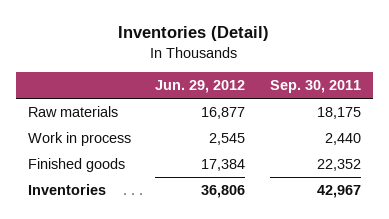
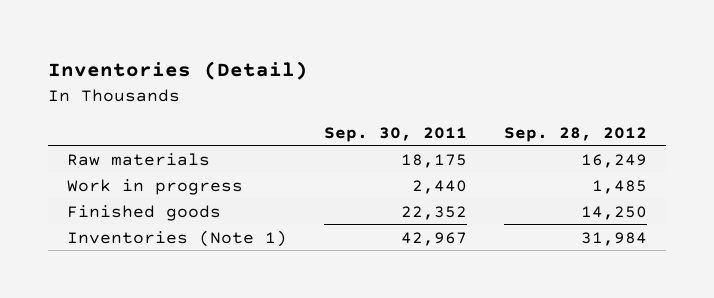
- | Jun. 29, 2012 | Sep. 30, 2011
+ | Sep. 30, 2011 | Sep. 28, 2012
- Work in process | 2,545 | 2,440
+ Work in progress | 2,440 | 1,485
- Inventories | 36,806 | 42,967
+ Inventories (Note 1) | 42,967 | 31,984

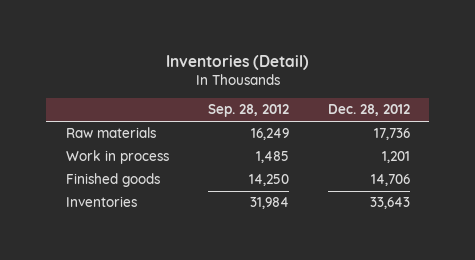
- | Sep. 30, 2011 | Sep. 28, 2012
+ | Sep. 28, 2012 | Dec. 28, 2012
- Work in progress | 2,440 | 1,485
+ Work in process | 1,485 | 1,201
- Inventories (Note 1) | 42,967 | 31,984
+ Inventories | 31,984 | 33,643

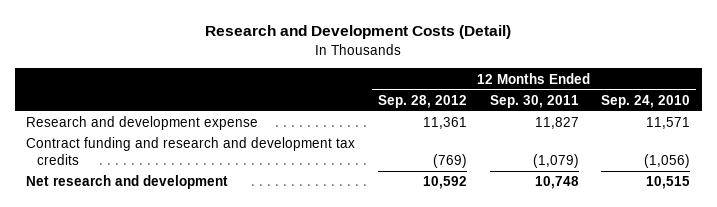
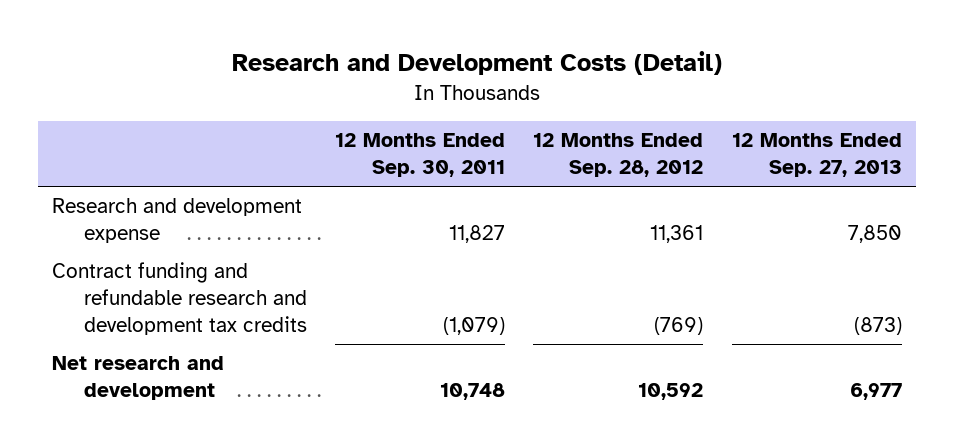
- | 12 Months Ended Sep. 28, 2012 | 12 Months Ended Sep. 30, 2011 | 12 Months Ended Sep. 24, 2010
+ | 12 Months Ended Sep. 30, 2011 | 12 Months Ended Sep. 28, 2012 | 12 Months Ended Sep. 27, 2013
- Contract funding and research and development tax credits | (769) | (1,079) | (1,056)
+ Contract funding and refundable research and development tax credits | (1,079) | (769) | (873)

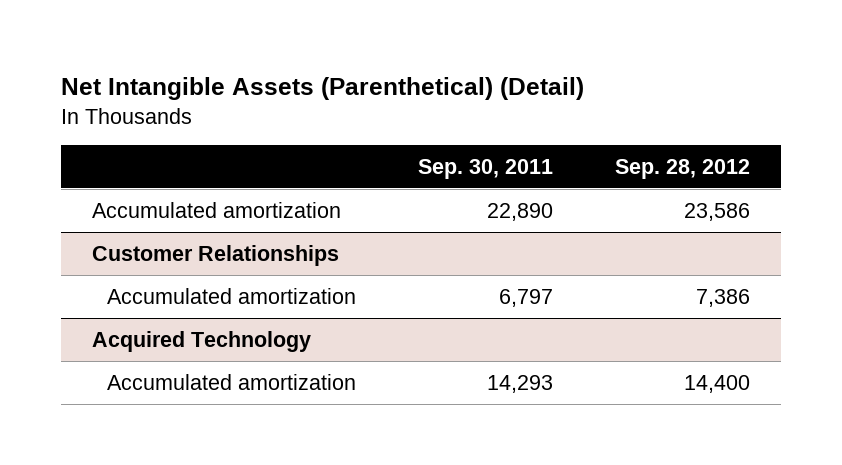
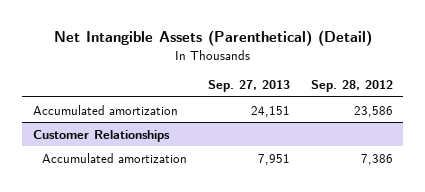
- | Sep. 30, 2011 | Sep. 28, 2012
+ | Sep. 27, 2013 | Sep. 28, 2012
- Acquired Technology
- Accumulated amortization | 14,293 | 14,400

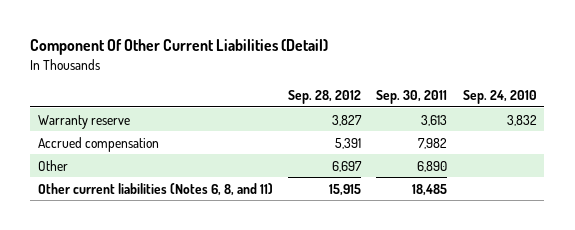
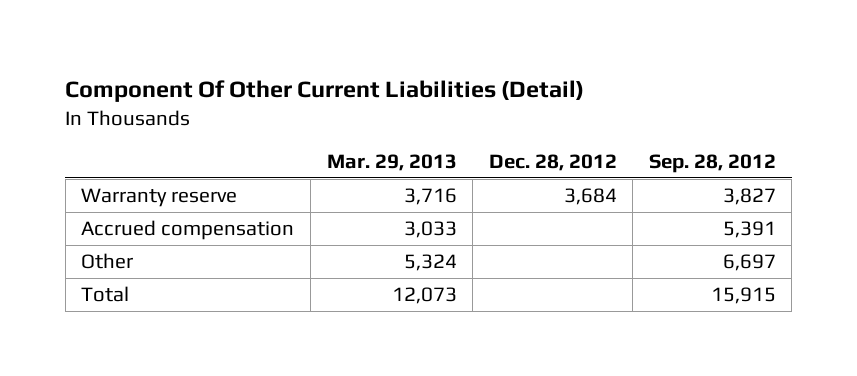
- | Sep. 28, 2012 | Sep. 30, 2011 | Sep. 24, 2010
+ | Mar. 29, 2013 | Dec. 28, 2012 | Sep. 28, 2012
- Other current liabilities (Notes 6, 8, and 11) | 15,915 | 18,485 |
+ Total | 12,073 | | 15,915

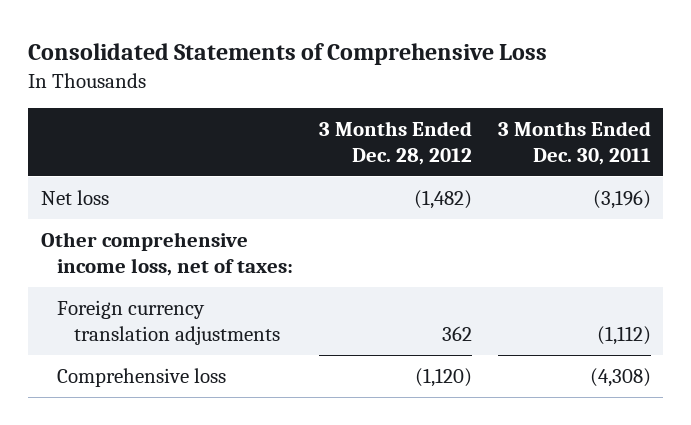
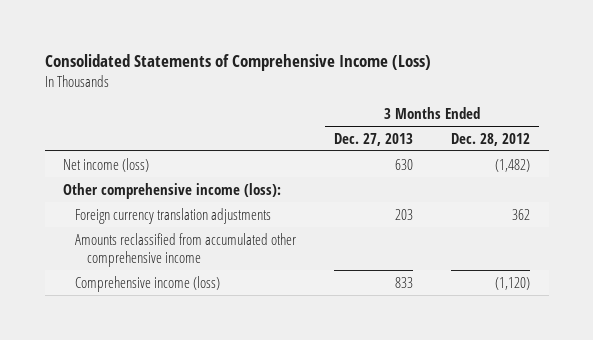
- Consolidated Statements of Comprehensive Loss
+ Consolidated Statements of Comprehensive Income (Loss)
- | 3 Months Ended Dec. 28, 2012 | 3 Months Ended Dec. 30, 2011
+ | 3 Months Ended Dec. 27, 2013 | 3 Months Ended Dec. 28, 2012
- Net loss | (1,482) | (3,196)
- Other comprehensive income loss, net of taxes:
+ Net income (loss) | 630 | (1,482)
+ Other comprehensive income (loss):
- Comprehensive loss | (1,120) | (4,308)
+ Amounts reclassified from accumulated other comprehensive income
+ Comprehensive income (loss) | 833 | (1,120)

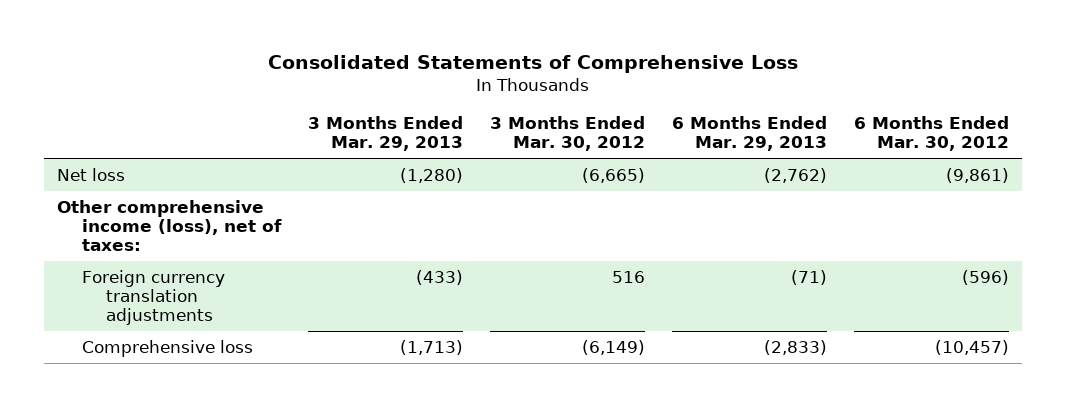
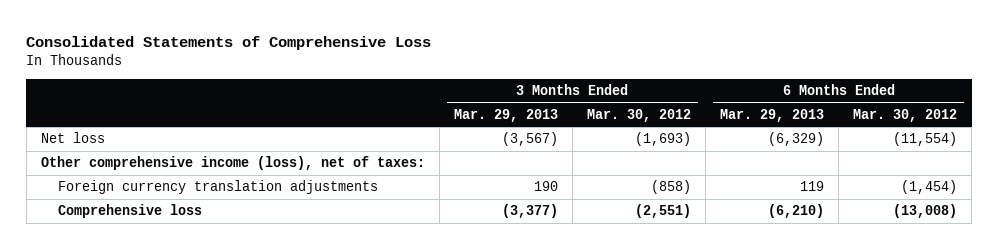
- Net loss | (1,280) | (6,665) | (2,762) | (9,861)
+ Net loss | (3,567) | (1,693) | (6,329) | (11,554)
- Foreign currency translation adjustments | (433) | 516 | (71) | (596)
- Comprehensive loss | (1,713) | (6,149) | (2,833) | (10,457)
+ Foreign currency translation adjustments | 190 | (858) | 119 | (1,454)
+ Comprehensive loss | (3,377) | (2,551) | (6,210) | (13,008)

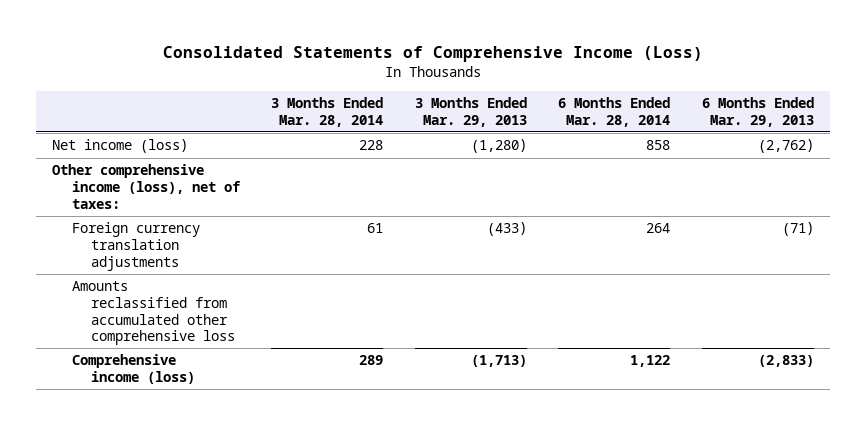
- Consolidated Statements of Comprehensive Loss
+ Consolidated Statements of Comprehensive Income (Loss)
- | 3 Months Ended Mar. 29, 2013 | 3 Months Ended Mar. 30, 2012 | 6 Months Ended Mar. 29, 2013 | 6 Months Ended Mar. 30, 2012
+ | 3 Months Ended Mar. 28, 2014 | 3 Months Ended Mar. 29, 2013 | 6 Months Ended Mar. 28, 2014 | 6 Months Ended Mar. 29, 2013
- Net loss | (3,567) | (1,693) | (6,329) | (11,554)
+ Net income (loss) | 228 | (1,280) | 858 | (2,762)
- Foreign currency translation adjustments | 190 | (858) | 119 | (1,454)
- Comprehensive loss | (3,377) | (2,551) | (6,210) | (13,008)
+ Foreign currency translation adjustments | 61 | (433) | 264 | (71)
+ Amounts reclassified from accumulated other comprehensive loss
+ Comprehensive income (loss) | 289 | (1,713) | 1,122 | (2,833)

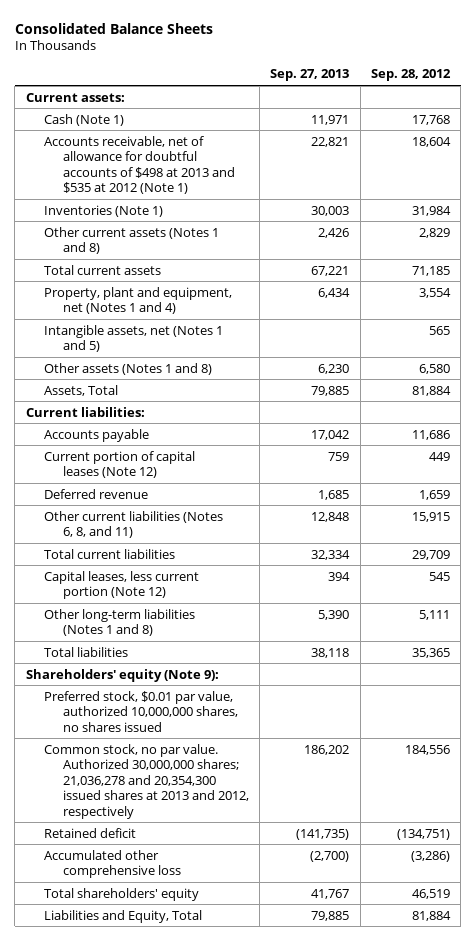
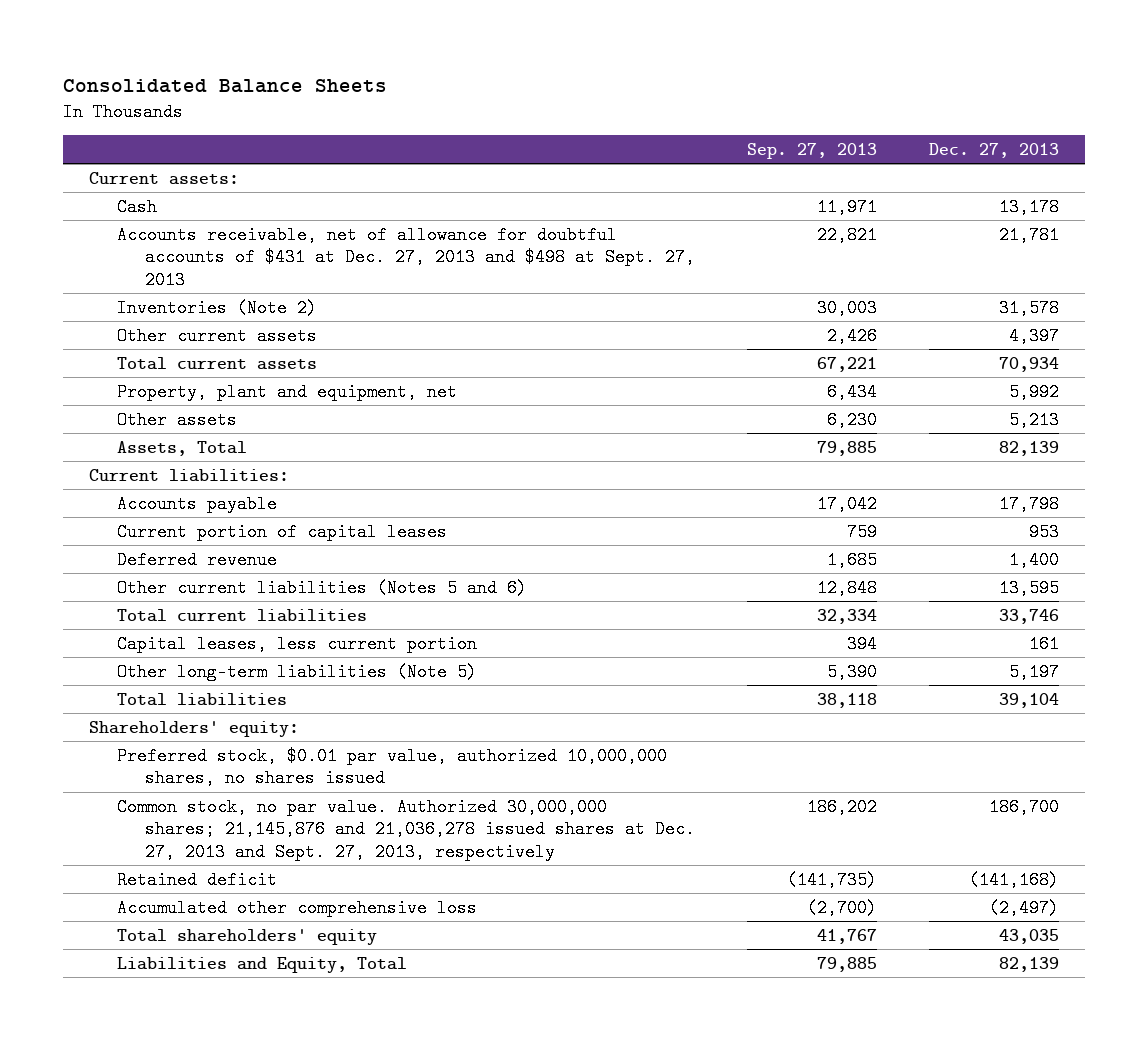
- | Sep. 27, 2013 | Sep. 28, 2012
+ | Sep. 27, 2013 | Dec. 27, 2013
- Cash (Note 1) | 11,971 | 17,768
- Accounts receivable, net of allowance for doubtful accounts of $498 at 2013 and $535 at 2012 (Note 1) | 22,821 | 18,604
- Inventories (Note 1) | 30,003 | 31,984
- Other current assets (Notes 1 and 8) | 2,426 | 2,829
+ Cash | 11,971 | 13,178
+ Accounts receivable, net of allowance for doubtful accounts of $431 at Dec. 27, 2013 and $498 at Sept. 27, 2013 | 22,821 | 21,781
+ Inventories (Note 2) | 30,003 | 31,578
+ Other current assets | 2,426 | 4,397
- Property, plant and equipment, net (Notes 1 and 4) | 6,434 | 3,554
- Intangible assets, net (Notes 1 and 5) | | 565
- Other assets (Notes 1 and 8) | 6,230 | 6,580
+ Property, plant and equipment, net | 6,434 | 5,992
+ Other assets | 6,230 | 5,213
- Current portion of capital leases (Note 12) | 759 | 449
+ Current portion of capital leases | 759 | 953
- Other current liabilities (Notes 6, 8, and 11) | 12,848 | 15,915
+ Other current liabilities (Notes 5 and 6) | 12,848 | 13,595
- Capital leases, less current portion (Note 12) | 394 | 545
- Other long-term liabilities (Notes 1 and 8) | 5,390 | 5,111
+ Capital leases, less current portion | 394 | 161
+ Other long-term liabilities (Note 5) | 5,390 | 5,197
- Shareholders' equity (Note 9):
+ Shareholders' equity:
- Common stock, no par value. Authorized 30,000,000 shares; 21,036,278 and 20,354,300 issued shares at 2013 and 2012, respectively | 186,202 | 184,556
+ Common stock, no par value. Authorized 30,000,000 shares; 21,145,876 and 21,036,278 issued shares at Dec. 27, 2013 and Sept. 27, 2013, respectively | 186,202 | 186,700

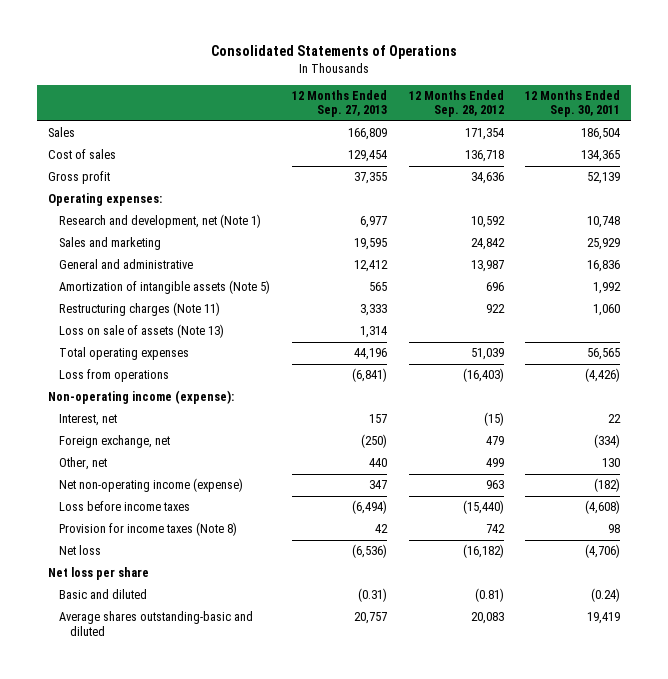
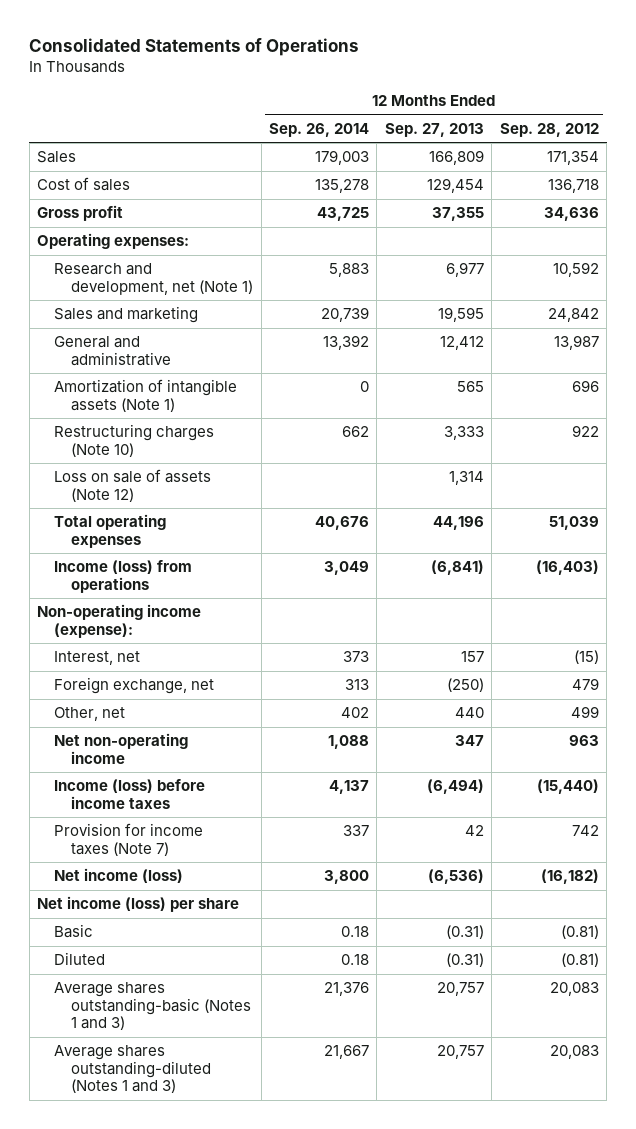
- | 12 Months Ended Sep. 27, 2013 | 12 Months Ended Sep. 28, 2012 | 12 Months Ended Sep. 30, 2011
+ | 12 Months Ended Sep. 26, 2014 | 12 Months Ended Sep. 27, 2013 | 12 Months Ended Sep. 28, 2012
- Amortization of intangible assets (Note 5) | 565 | 696 | 1,992
- Restructuring charges (Note 11) | 3,333 | 922 | 1,060
- Loss on sale of assets (Note 13) | 1,314 | |
+ Amortization of intangible assets (Note 1) | 0 | 565 | 696
+ Restructuring charges (Note 10) | 662 | 3,333 | 922
+ Loss on sale of assets (Note 12) | | 1,314 |
- Loss from operations | (6,841) | (16,403) | (4,426)
+ Income (loss) from operations | 3,049 | (6,841) | (16,403)
- Net non-operating income (expense) | 347 | 963 | (182)
- Loss before income taxes | (6,494) | (15,440) | (4,608)
- Provision for income taxes (Note 8) | 42 | 742 | 98
- Net loss | (6,536) | (16,182) | (4,706)
- Net loss per share
- Basic and diluted | (0.31) | (0.81) | (0.24)
- Average shares outstanding-basic and diluted | 20,757 | 20,083 | 19,419
+ Net non-operating income | 1,088 | 347 | 963
+ Income (loss) before income taxes | 4,137 | (6,494) | (15,440)
+ Provision for income taxes (Note 7) | 337 | 42 | 742
+ Net income (loss) | 3,800 | (6,536) | (16,182)
+ Net income (loss) per share
+ Basic | 0.18 | (0.31) | (0.81)
+ Diluted | 0.18 | (0.31) | (0.81)
+ Average shares outstanding-basic (Notes 1 and 3) | 21,376 | 20,757 | 20,083
+ Average shares outstanding-diluted (Notes 1 and 3) | 21,667 | 20,757 | 20,083

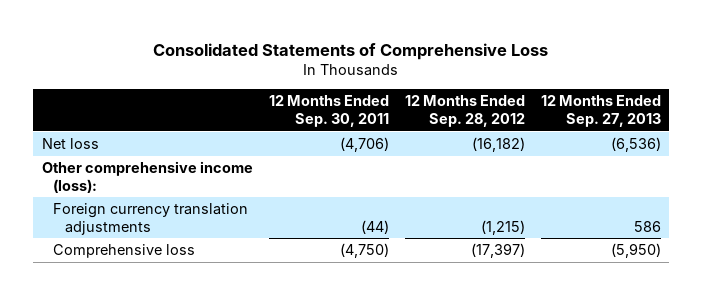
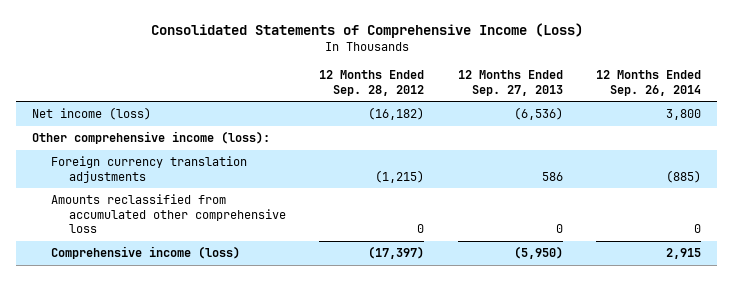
- Consolidated Statements of Comprehensive Loss
+ Consolidated Statements of Comprehensive Income (Loss)
- | 12 Months Ended Sep. 30, 2011 | 12 Months Ended Sep. 28, 2012 | 12 Months Ended Sep. 27, 2013
+ | 12 Months Ended Sep. 28, 2012 | 12 Months Ended Sep. 27, 2013 | 12 Months Ended Sep. 26, 2014
- Net loss | (4,706) | (16,182) | (6,536)
+ Net income (loss) | (16,182) | (6,536) | 3,800
- Comprehensive loss | (4,750) | (17,397) | (5,950)
+ Amounts reclassified from accumulated other comprehensive loss | 0 | 0 | 0
+ Comprehensive income (loss) | (17,397) | (5,950) | 2,915

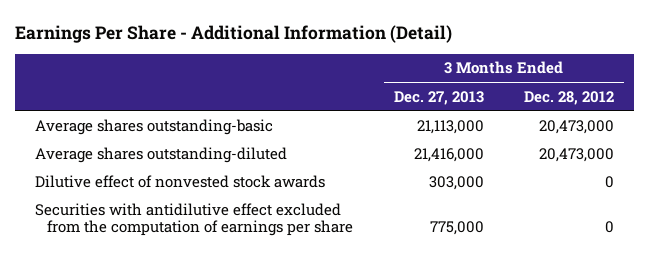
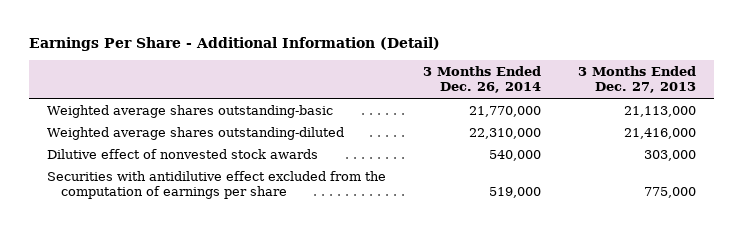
- | 3 Months Ended Dec. 27, 2013 | 3 Months Ended Dec. 28, 2012
+ | 3 Months Ended Dec. 26, 2014 | 3 Months Ended Dec. 27, 2013
- Average shares outstanding-basic | 21,113,000 | 20,473,000
- Average shares outstanding-diluted | 21,416,000 | 20,473,000
+ Weighted average shares outstanding-basic | 21,770,000 | 21,113,000
+ Weighted average shares outstanding-diluted | 22,310,000 | 21,416,000

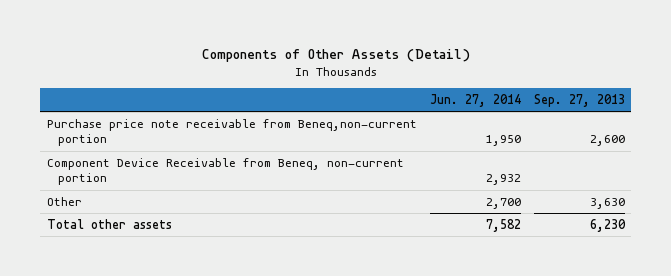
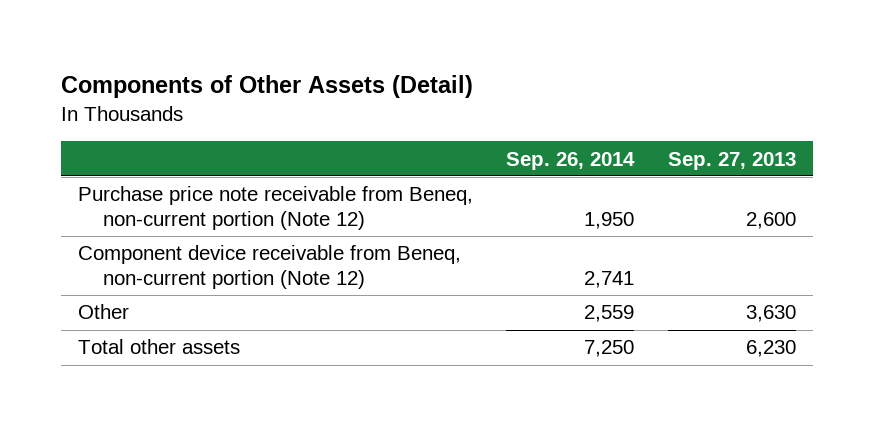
- | Jun. 27, 2014 | Sep. 27, 2013
+ | Sep. 26, 2014 | Sep. 27, 2013
- Purchase price note receivable from Beneq,non-current portion | 1,950 | 2,600
- Component Device Receivable from Beneq, non-current portion | 2,932 |
+ Purchase price note receivable from Beneq, non-current portion (Note 12) | 1,950 | 2,600
+ Component device receivable from Beneq, non-current portion (Note 12) | 2,741 |

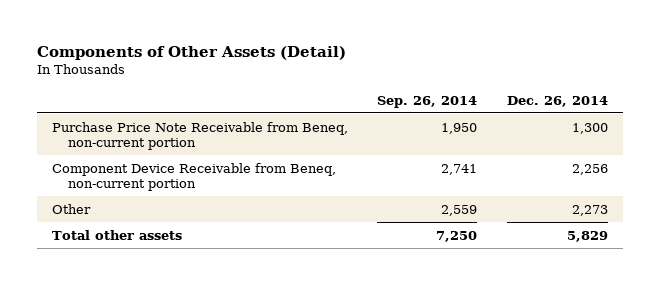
- | Sep. 26, 2014 | Sep. 27, 2013
+ | Sep. 26, 2014 | Dec. 26, 2014
- Purchase price note receivable from Beneq, non-current portion (Note 12) | 1,950 | 2,600
- Component device receivable from Beneq, non-current portion (Note 12) | 2,741 |
+ Purchase Price Note Receivable from Beneq, non-current portion | 1,950 | 1,300
+ Component Device Receivable from Beneq, non-current portion | 2,741 | 2,256

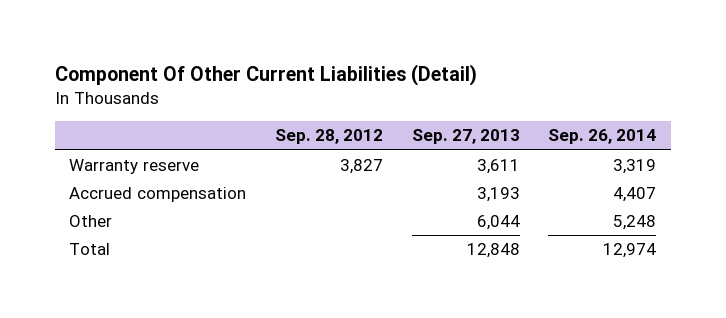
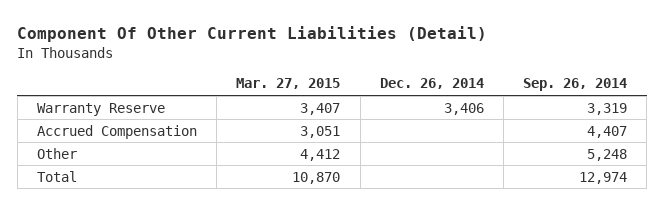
- | Sep. 28, 2012 | Sep. 27, 2013 | Sep. 26, 2014
+ | Mar. 27, 2015 | Dec. 26, 2014 | Sep. 26, 2014
- Warranty reserve | 3,827 | 3,611 | 3,319
- Accrued compensation | | 3,193 | 4,407
+ Warranty Reserve | 3,407 | 3,406 | 3,319
+ Accrued Compensation | 3,051 | | 4,407

